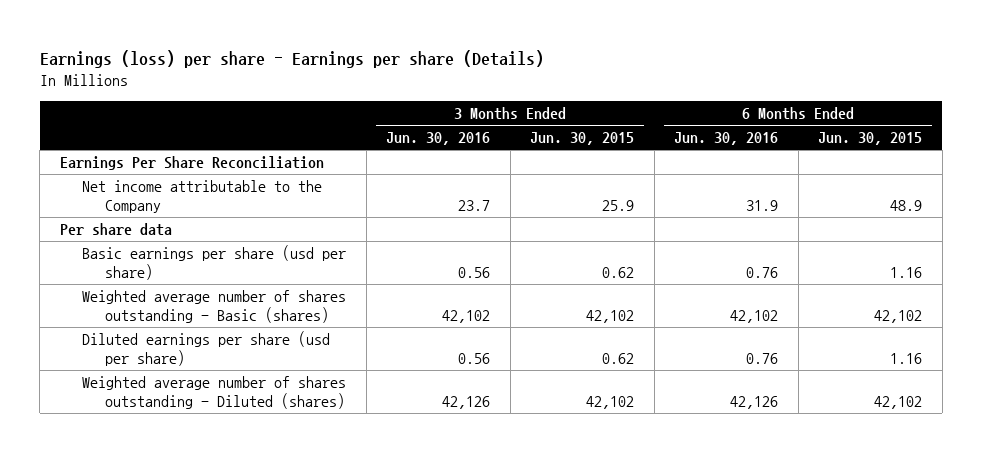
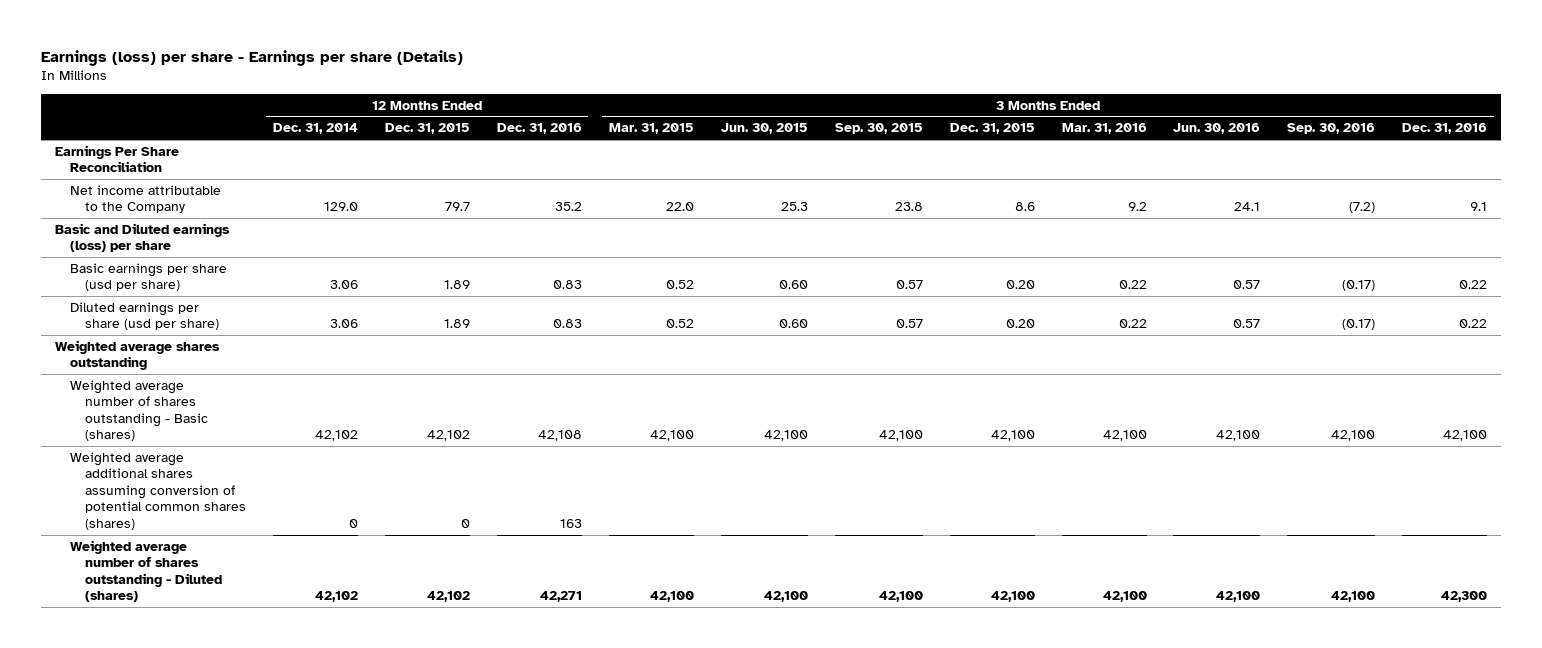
- | 3 Months Ended Jun. 30, 2016 | 3 Months Ended Jun. 30, 2015 | 6 Months Ended Jun. 30, 2016 | 6 Months Ended Jun. 30, 2015
+ | 12 Months Ended Dec. 31, 2014 | 12 Months Ended Dec. 31, 2015 | 12 Months Ended Dec. 31, 2016 | 3 Months Ended Mar. 31, 2015 | 3 Months Ended Jun. 30, 2015 | 3 Months Ended Sep. 30, 2015 | 3 Months Ended Dec. 31, 2015 | 3 Months Ended Mar. 31, 2016 | 3 Months Ended Jun. 30, 2016 | 3 Months Ended Sep. 30, 2016 | 3 Months Ended Dec. 31, 2016
- Net income attributable to the Company | 23.7 | 25.9 | 31.9 | 48.9
- Per share data
- Basic earnings per share (usd per share) | 0.56 | 0.62 | 0.76 | 1.16
- Weighted average number of shares outstanding - Basic (shares) | 42,102 | 42,102 | 42,102 | 42,102
- Diluted earnings per share (usd per share) | 0.56 | 0.62 | 0.76 | 1.16
- Weighted average number of shares outstanding - Diluted (shares) | 42,126 | 42,102 | 42,126 | 42,102
+ Net income attributable to the Company | 129.0 | 79.7 | 35.2 | 22.0 | 25.3 | 23.8 | 8.6 | 9.2 | 24.1 | (7.2) | 9.1
+ Basic and Diluted earnings (loss) per share
+ Basic earnings per share (usd per share) | 3.06 | 1.89 | 0.83 | 0.52 | 0.60 | 0.57 | 0.20 | 0.22 | 0.57 | (0.17) | 0.22
+ Diluted earnings per share (usd per share) | 3.06 | 1.89 | 0.83 | 0.52 | 0.60 | 0.57 | 0.20 | 0.22 | 0.57 | (0.17) | 0.22
+ Weighted average shares outstanding
+ Weighted average number of shares outstanding - Basic (shares) | 42,102 | 42,102 | 42,108 | 42,100 | 42,100 | 42,100 | 42,100 | 42,100 | 42,100 | 42,100 | 42,100
+ Weighted average additional shares assuming conversion of potential common shares (shares) | 0 | 0 | 163 | | | | | | | |
+ Weighted average number of shares outstanding - Diluted (shares) | 42,102 | 42,102 | 42,271 | 42,100 | 42,100 | 42,100 | 42,100 | 42,100 | 42,100 | 42,100 | 42,300

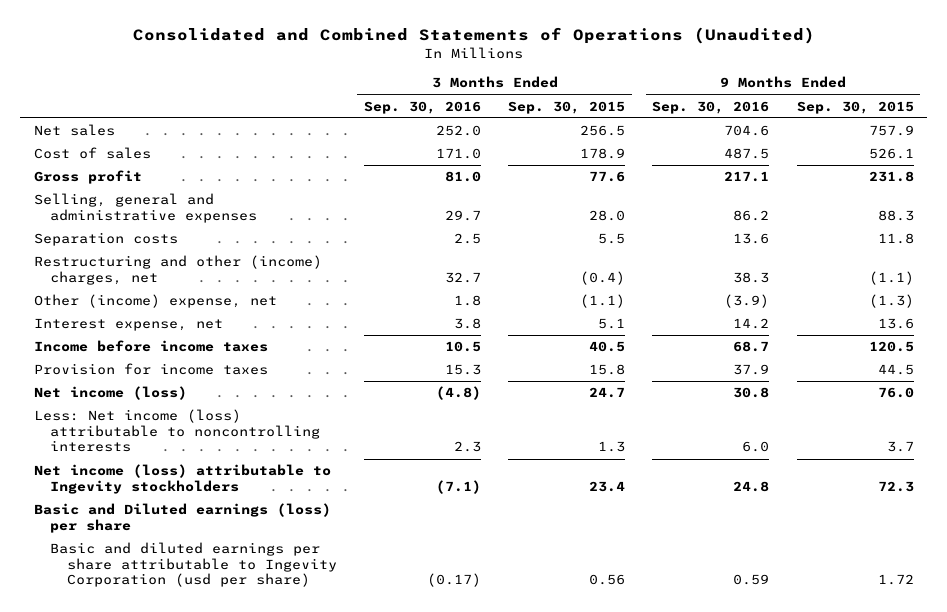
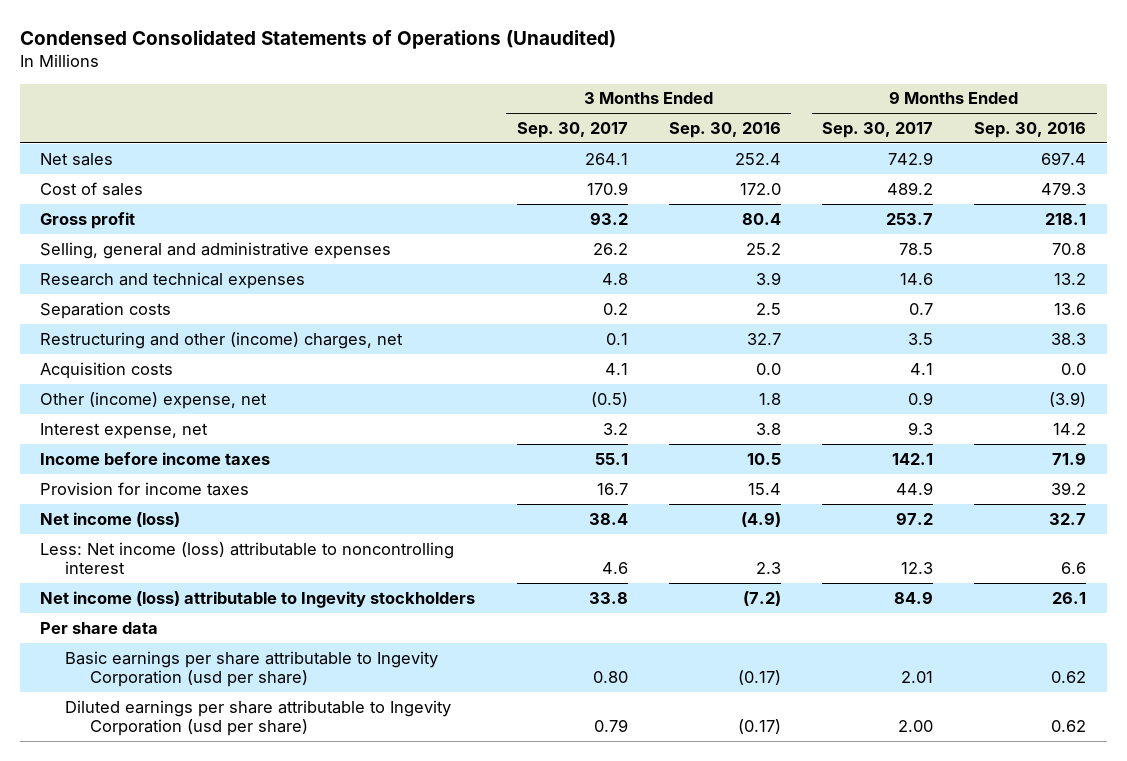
- Consolidated and Combined Statements of Operations (Unaudited)
+ Condensed Consolidated Statements of Operations (Unaudited)
- | 3 Months Ended Sep. 30, 2016 | 3 Months Ended Sep. 30, 2015 | 9 Months Ended Sep. 30, 2016 | 9 Months Ended Sep. 30, 2015
+ | 3 Months Ended Sep. 30, 2017 | 3 Months Ended Sep. 30, 2016 | 9 Months Ended Sep. 30, 2017 | 9 Months Ended Sep. 30, 2016
- Net sales | 252.0 | 256.5 | 704.6 | 757.9
- Cost of sales | 171.0 | 178.9 | 487.5 | 526.1
- Gross profit | 81.0 | 77.6 | 217.1 | 231.8
- Selling, general and administrative expenses | 29.7 | 28.0 | 86.2 | 88.3
+ Net sales | 264.1 | 252.4 | 742.9 | 697.4
+ Cost of sales | 170.9 | 172.0 | 489.2 | 479.3
+ Gross profit | 93.2 | 80.4 | 253.7 | 218.1
+ Selling, general and administrative expenses | 26.2 | 25.2 | 78.5 | 70.8
+ Research and technical expenses | 4.8 | 3.9 | 14.6 | 13.2
+ Acquisition costs | 4.1 | 0.0 | 4.1 | 0.0
- Income before income taxes | 10.5 | 40.5 | 68.7 | 120.5
- Provision for income taxes | 15.3 | 15.8 | 37.9 | 44.5
- Net income (loss) | (4.8) | 24.7 | 30.8 | 76.0
- Less: Net income (loss) attributable to noncontrolling interests | 2.3 | 1.3 | 6.0 | 3.7
- Net income (loss) attributable to Ingevity stockholders | (7.1) | 23.4 | 24.8 | 72.3
- Basic and Diluted earnings (loss) per share
- Basic and diluted earnings per share attributable to Ingevity Corporation (usd per share) | (0.17) | 0.56 | 0.59 | 1.72
+ Income before income taxes | 55.1 | 10.5 | 142.1 | 71.9
+ Provision for income taxes | 16.7 | 15.4 | 44.9 | 39.2
+ Net income (loss) | 38.4 | (4.9) | 97.2 | 32.7
+ Less: Net income (loss) attributable to noncontrolling interest | 4.6 | 2.3 | 12.3 | 6.6
+ Net income (loss) attributable to Ingevity stockholders | 33.8 | (7.2) | 84.9 | 26.1
+ Per share data
+ Basic earnings per share attributable to Ingevity Corporation (usd per share) | 0.80 | (0.17) | 2.01 | 0.62
+ Diluted earnings per share attributable to Ingevity Corporation (usd per share) | 0.79 | (0.17) | 2.00 | 0.62

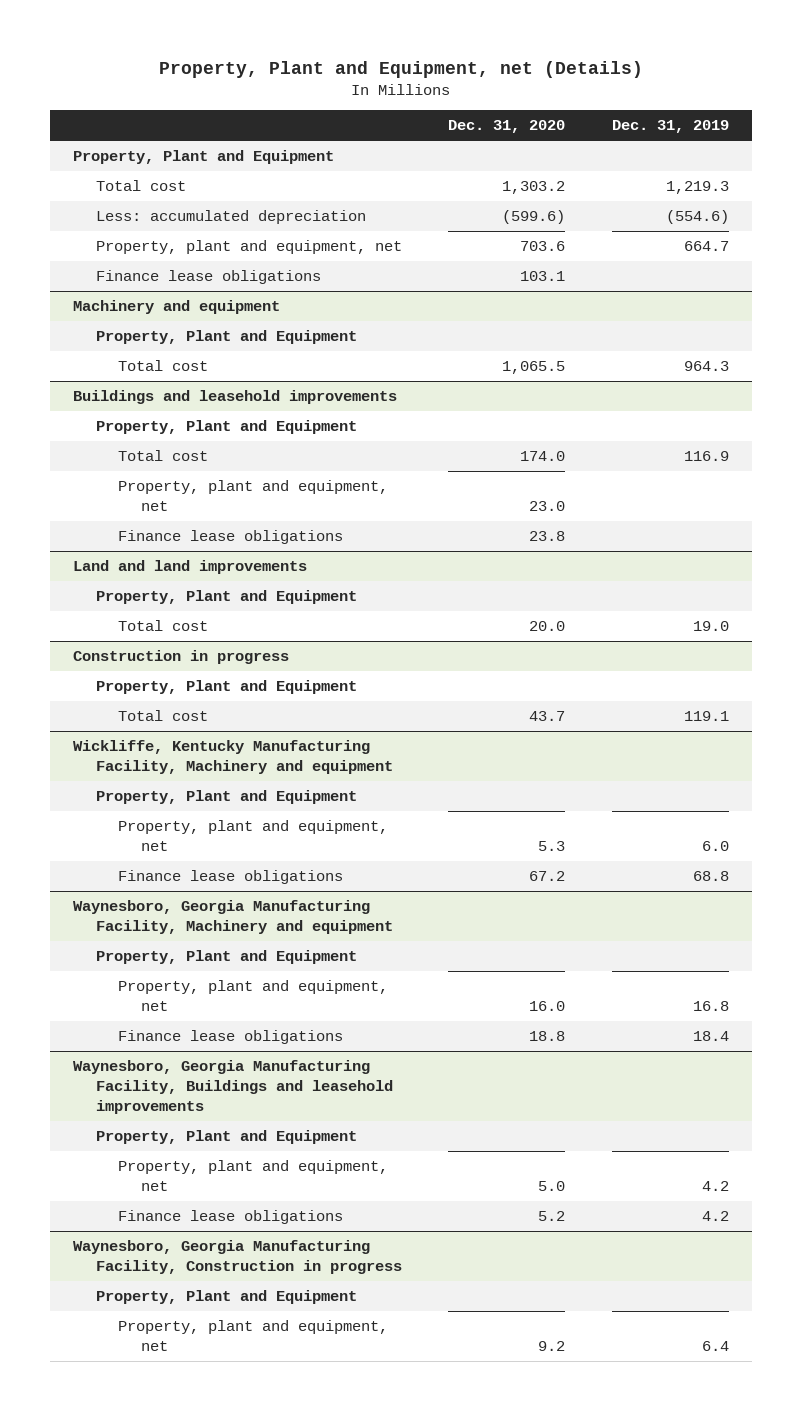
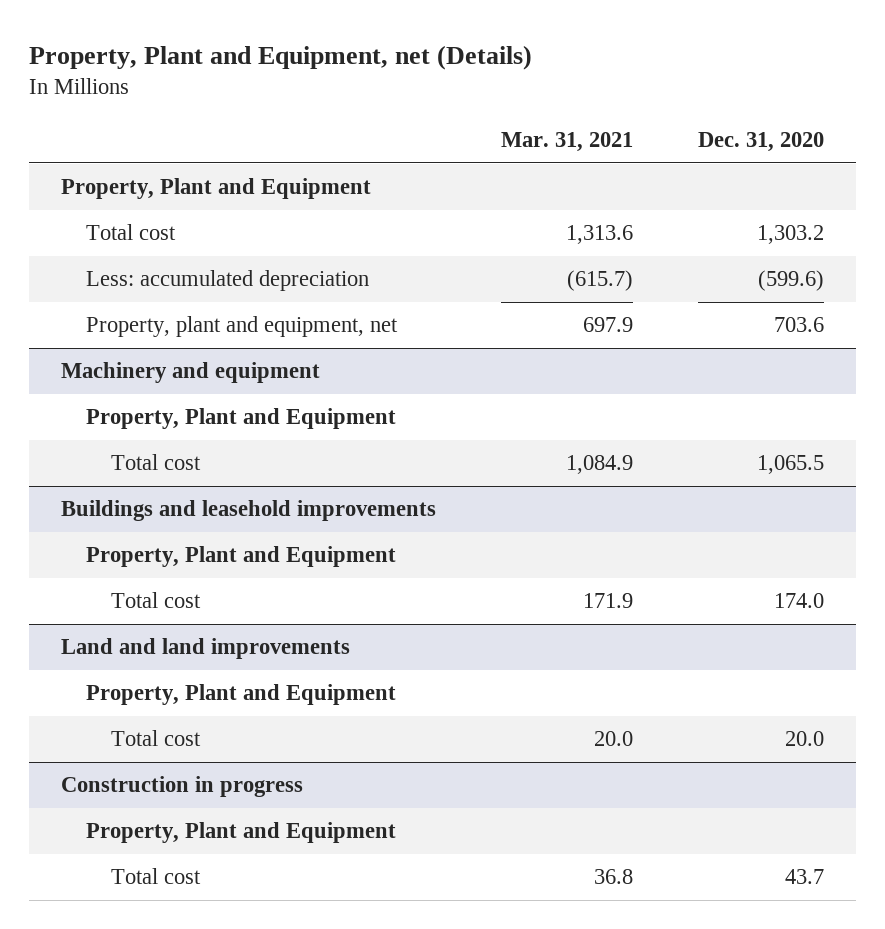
- | Dec. 31, 2020 | Dec. 31, 2019
+ | Mar. 31, 2021 | Dec. 31, 2020
- Finance lease obligations | 103.1 |
@ Buildings and leasehold improvements
- Property, plant and equipment, net | 23.0 |
- Finance lease obligations | 23.8 |
- Wickliffe, Kentucky Manufacturing Facility, Machinery and equipment
- Property, Plant and Equipment
- Property, plant and equipment, net | 5.3 | 6.0
- Finance lease obligations | 67.2 | 68.8
- Waynesboro, Georgia Manufacturing Facility, Machinery and equipment
- Property, Plant and Equipment
- Property, plant and equipment, net | 16.0 | 16.8
- Finance lease obligations | 18.8 | 18.4
- Waynesboro, Georgia Manufacturing Facility, Buildings and leasehold improvements
- Property, Plant and Equipment
- Property, plant and equipment, net | 5.0 | 4.2
- Finance lease obligations | 5.2 | 4.2
- Waynesboro, Georgia Manufacturing Facility, Construction in progress
- Property, Plant and Equipment
- Property, plant and equipment, net | 9.2 | 6.4

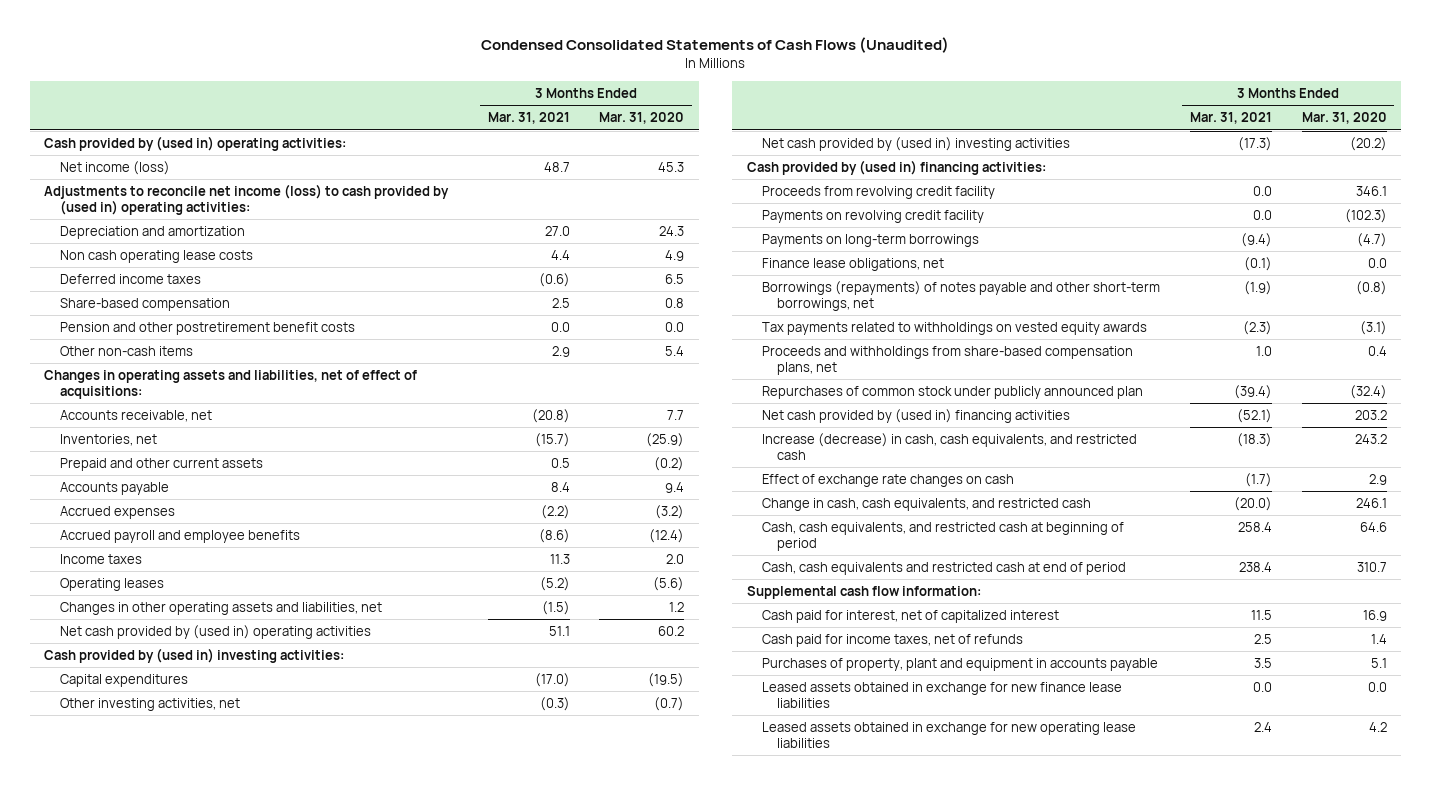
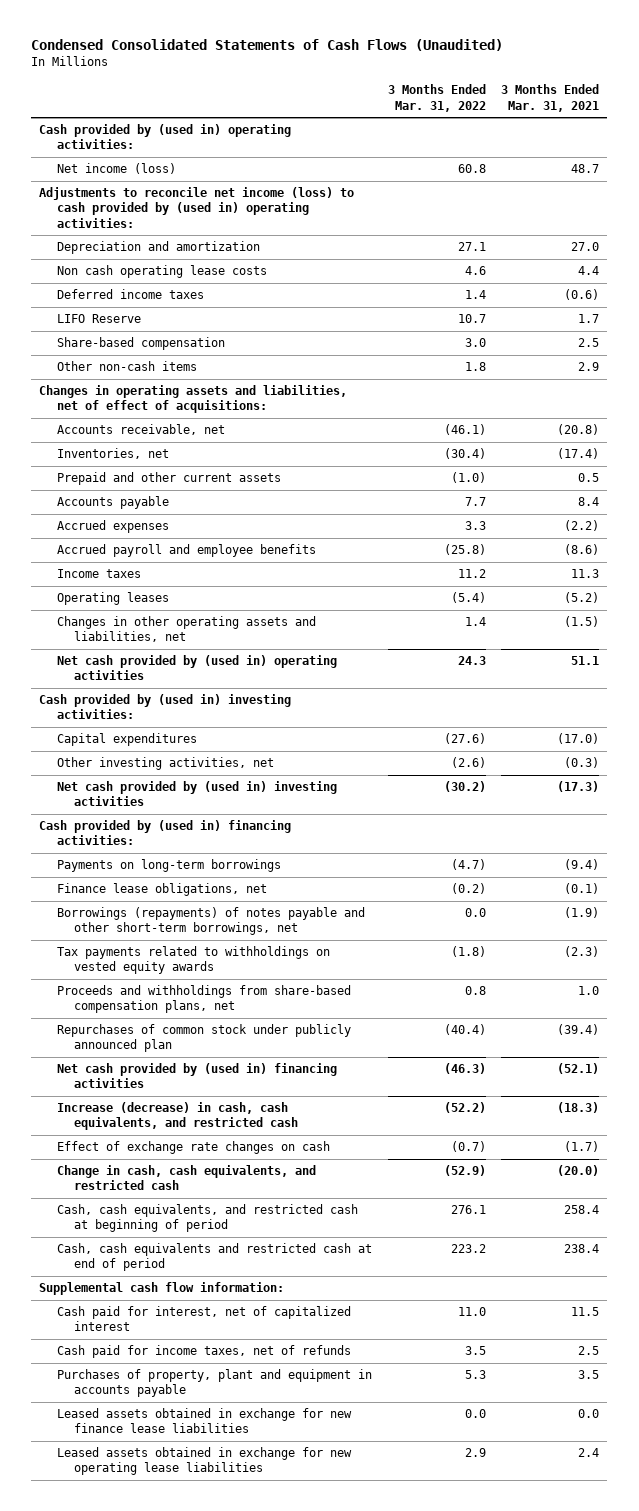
- | 3 Months Ended Mar. 31, 2021 | 3 Months Ended Mar. 31, 2020
+ | 3 Months Ended Mar. 31, 2022 | 3 Months Ended Mar. 31, 2021
+ LIFO Reserve | 10.7 | 1.7
- Pension and other postretirement benefit costs | 0.0 | 0.0
- Inventories, net | (15.7) | (25.9)
+ Inventories, net | (30.4) | (17.4)
- Proceeds from revolving credit facility | 0.0 | 346.1
- Payments on revolving credit facility | 0.0 | (102.3)

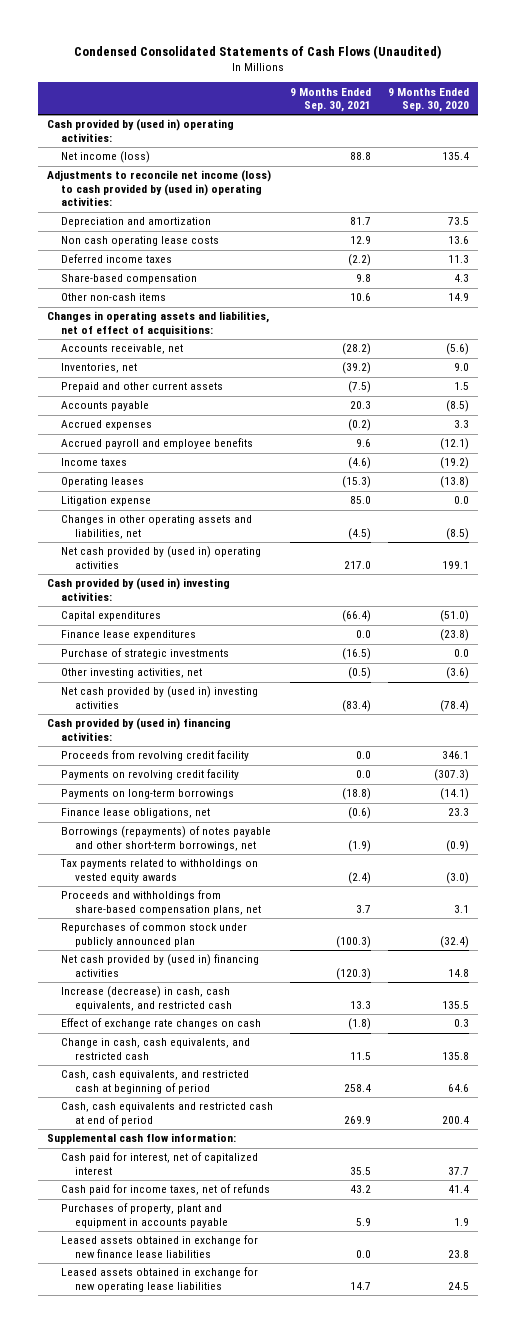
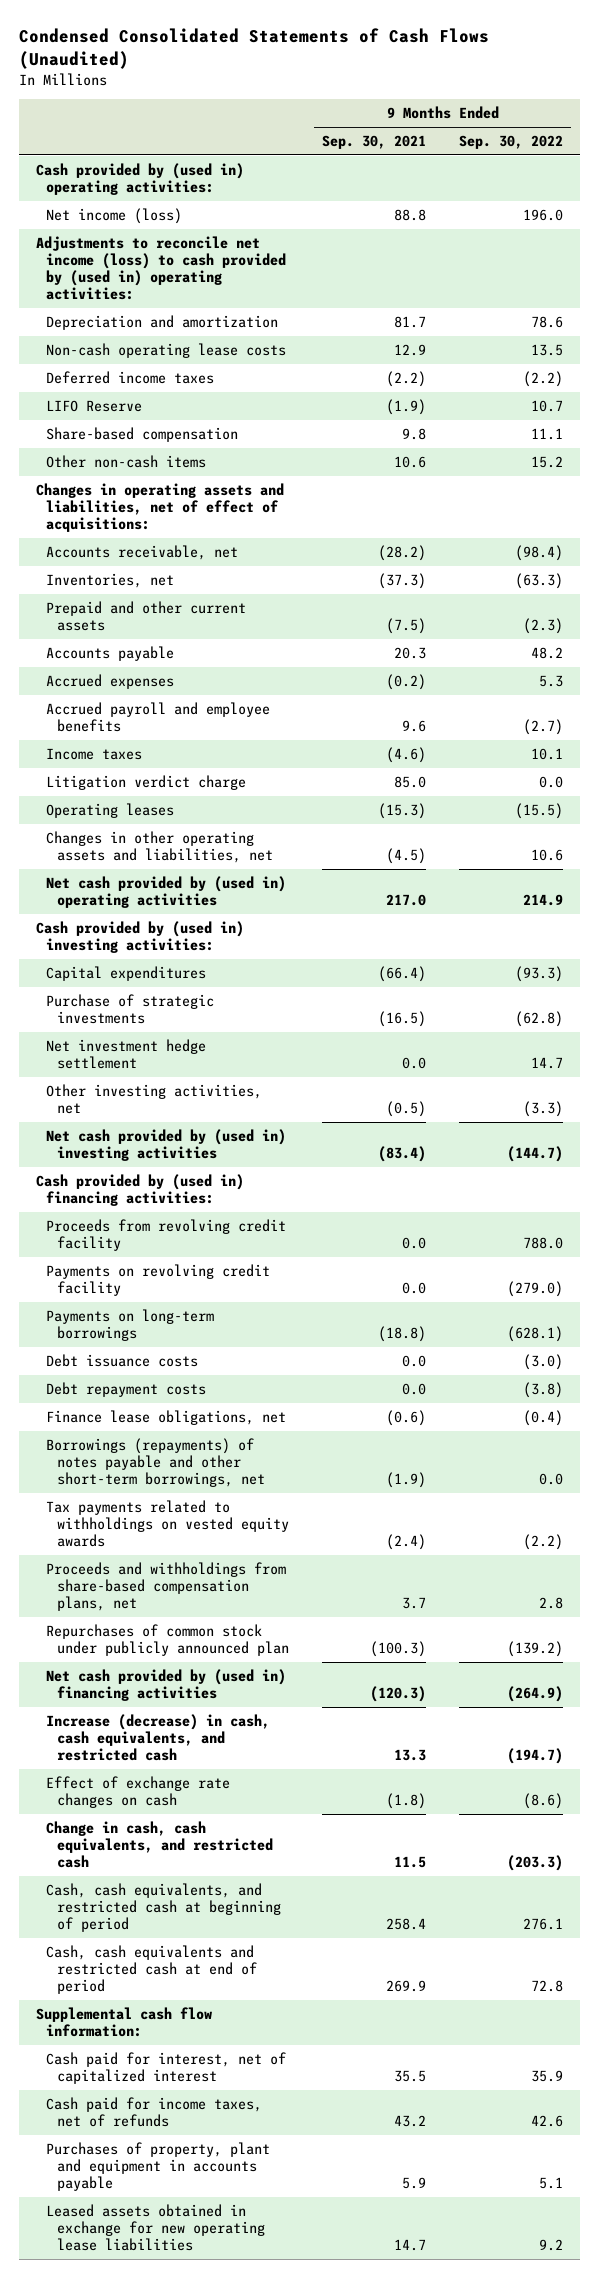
- | 9 Months Ended Sep. 30, 2021 | 9 Months Ended Sep. 30, 2020
+ | 9 Months Ended Sep. 30, 2021 | 9 Months Ended Sep. 30, 2022
- Non cash operating lease costs | 12.9 | 13.6
+ Non-cash operating lease costs | 12.9 | 13.5
+ LIFO Reserve | (1.9) | 10.7
- Inventories, net | (39.2) | 9.0
+ Inventories, net | (37.3) | (63.3)
+ Litigation verdict charge | 85.0 | 0.0
- Litigation expense | 85.0 | 0.0
- Finance lease expenditures | 0.0 | (23.8)
+ Net investment hedge settlement | 0.0 | 14.7
+ Debt issuance costs | 0.0 | (3.0)
+ Debt repayment costs | 0.0 | (3.8)
- Leased assets obtained in exchange for new finance lease liabilities | 0.0 | 23.8

